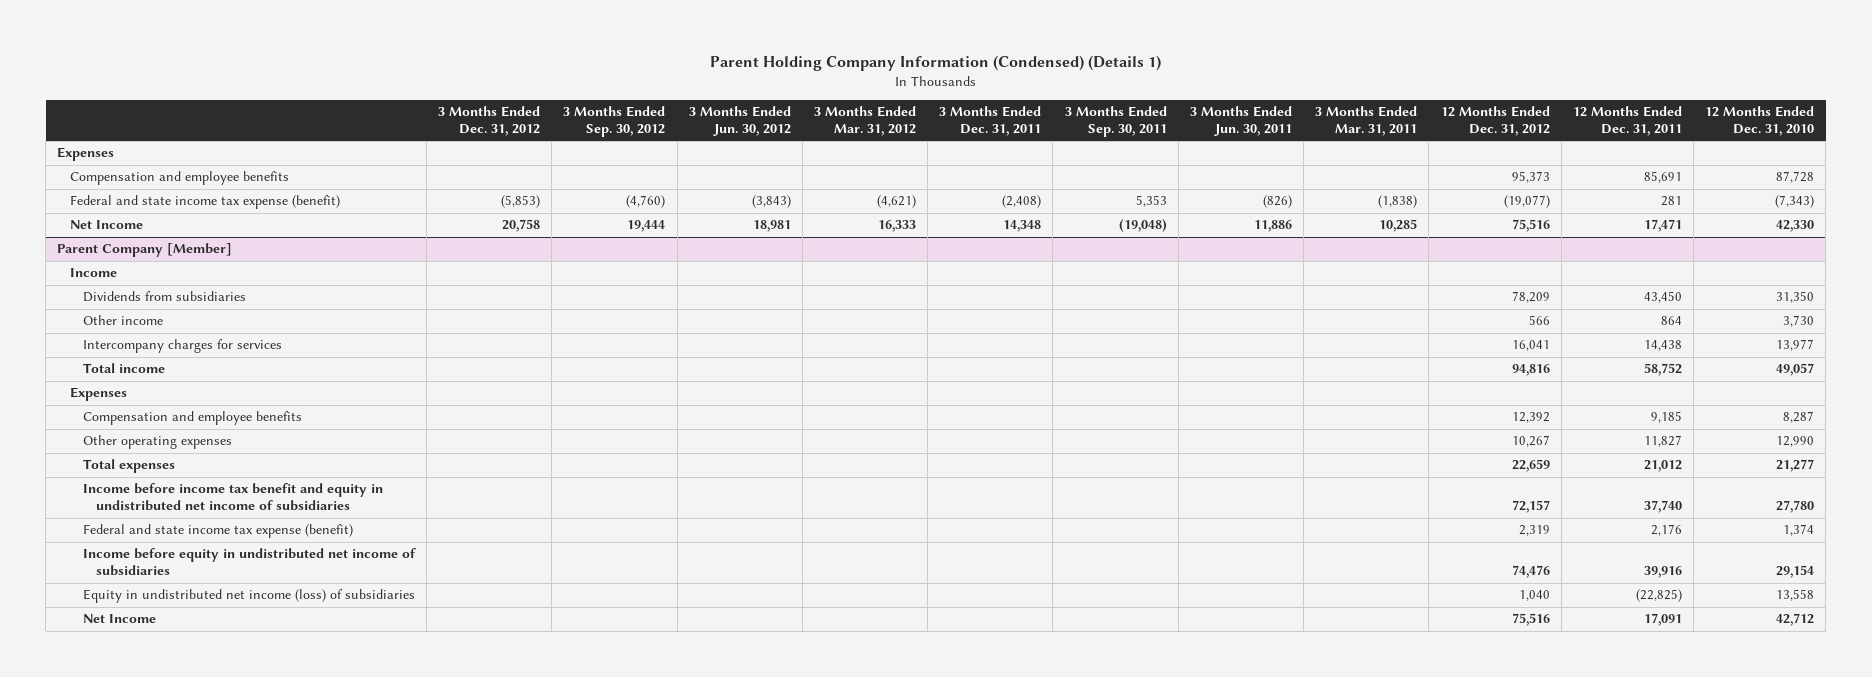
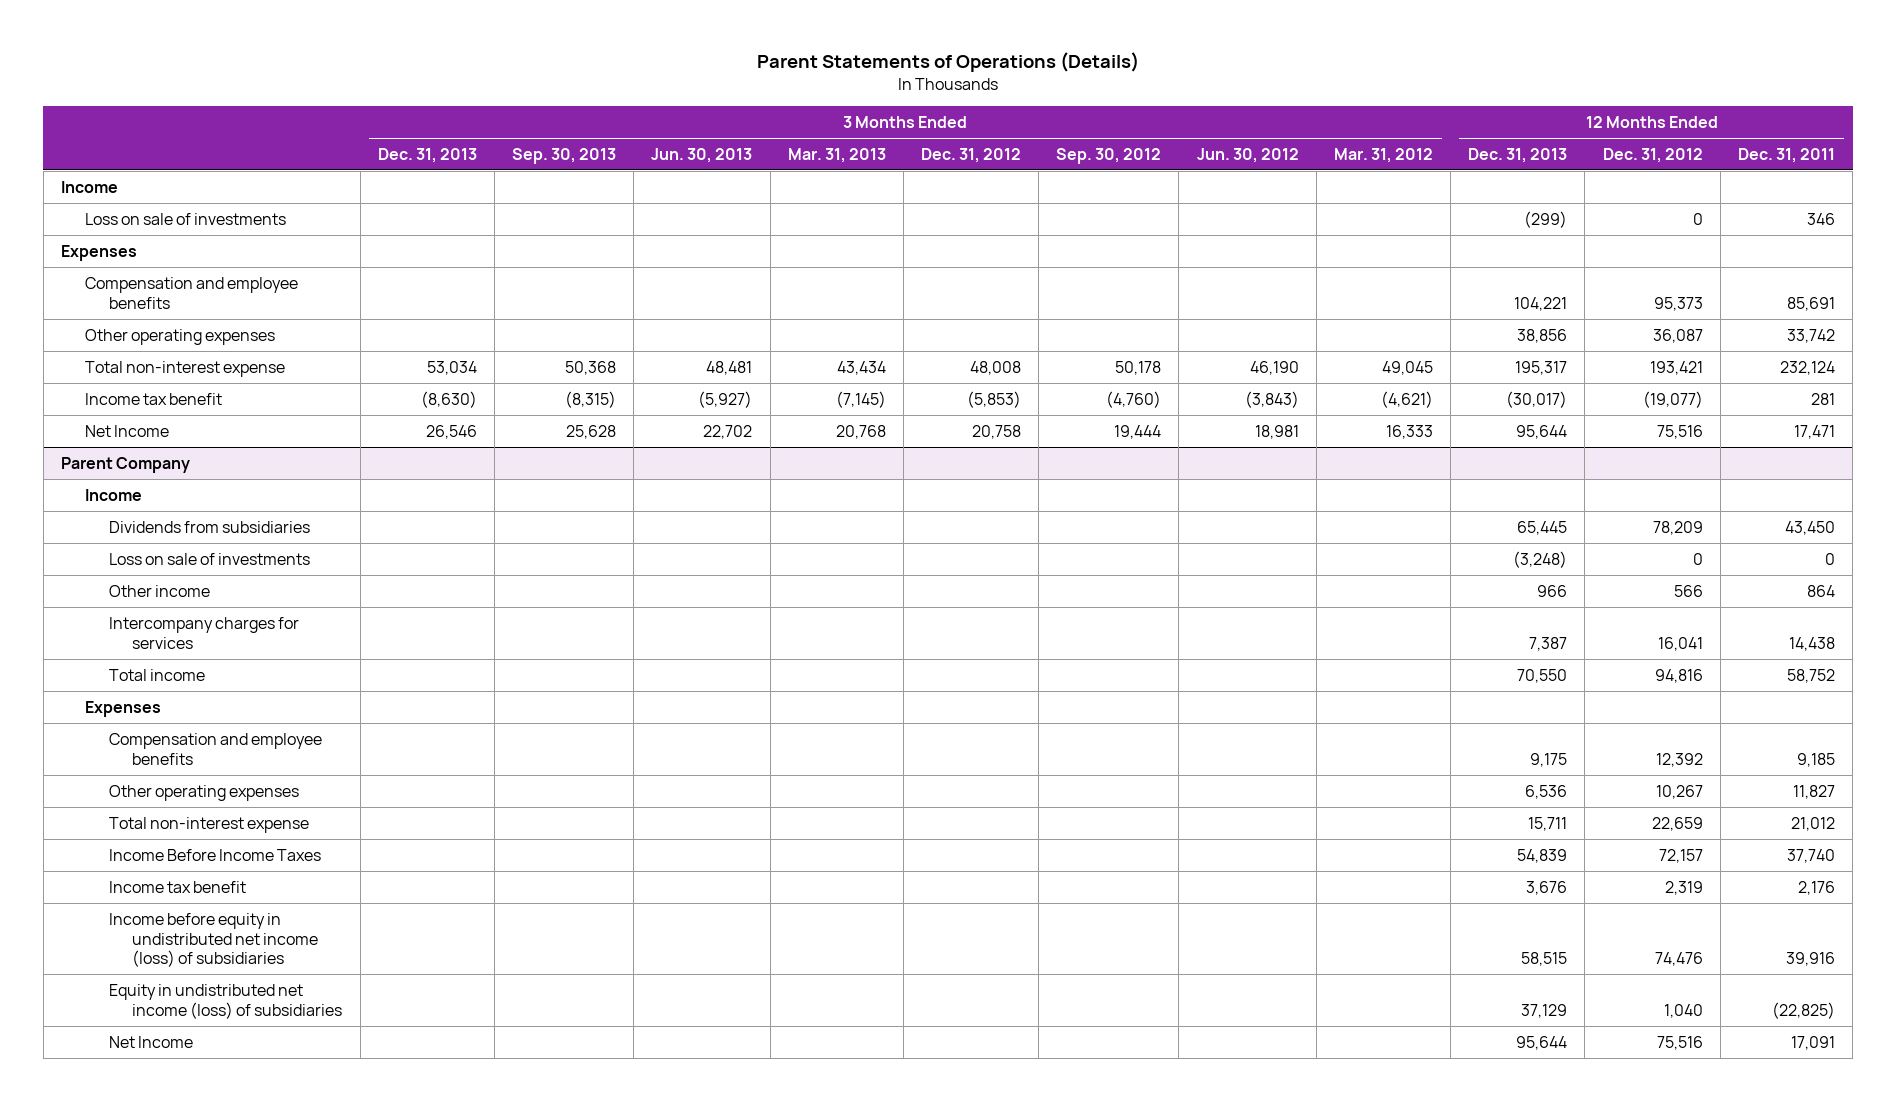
- Parent Holding Company Information (Condensed) (Details 1)
+ Parent Statements of Operations (Details)
- | 3 Months Ended Dec. 31, 2012 | 3 Months Ended Sep. 30, 2012 | 3 Months Ended Jun. 30, 2012 | 3 Months Ended Mar. 31, 2012 | 3 Months Ended Dec. 31, 2011 | 3 Months Ended Sep. 30, 2011 | 3 Months Ended Jun. 30, 2011 | 3 Months Ended Mar. 31, 2011 | 12 Months Ended Dec. 31, 2012 | 12 Months Ended Dec. 31, 2011 | 12 Months Ended Dec. 31, 2010
+ | 3 Months Ended Dec. 31, 2013 | 3 Months Ended Sep. 30, 2013 | 3 Months Ended Jun. 30, 2013 | 3 Months Ended Mar. 31, 2013 | 3 Months Ended Dec. 31, 2012 | 3 Months Ended Sep. 30, 2012 | 3 Months Ended Jun. 30, 2012 | 3 Months Ended Mar. 31, 2012 | 12 Months Ended Dec. 31, 2013 | 12 Months Ended Dec. 31, 2012 | 12 Months Ended Dec. 31, 2011
+ Income
+ Loss on sale of investments | | | | | | | | | (299) | 0 | 346
- Federal and state income tax expense (benefit) | (5,853) | (4,760) | (3,843) | (4,621) | (2,408) | 5,353 | (826) | (1,838) | (19,077) | 281 | (7,343)
+ Other operating expenses | | | | | | | | | 38,856 | 36,087 | 33,742
+ Total non-interest expense | 53,034 | 50,368 | 48,481 | 43,434 | 48,008 | 50,178 | 46,190 | 49,045 | 195,317 | 193,421 | 232,124
+ Income tax benefit | (8,630) | (8,315) | (5,927) | (7,145) | (5,853) | (4,760) | (3,843) | (4,621) | (30,017) | (19,077) | 281
- Parent Company [Member]
+ Parent Company
+ Loss on sale of investments | | | | | | | | | (3,248) | 0 | 0
- Total expenses | | | | | | | | | 22,659 | 21,012 | 21,277
- Income before income tax benefit and equity in undistributed net income of subsidiaries | | | | | | | | | 72,157 | 37,740 | 27,780
- Federal and state income tax expense (benefit) | | | | | | | | | 2,319 | 2,176 | 1,374
- Income before equity in undistributed net income of subsidiaries | | | | | | | | | 74,476 | 39,916 | 29,154
+ Total non-interest expense | | | | | | | | | 15,711 | 22,659 | 21,012
+ Income Before Income Taxes | | | | | | | | | 54,839 | 72,157 | 37,740
+ Income tax benefit | | | | | | | | | 3,676 | 2,319 | 2,176
+ Income before equity in undistributed net income (loss) of subsidiaries | | | | | | | | | 58,515 | 74,476 | 39,916

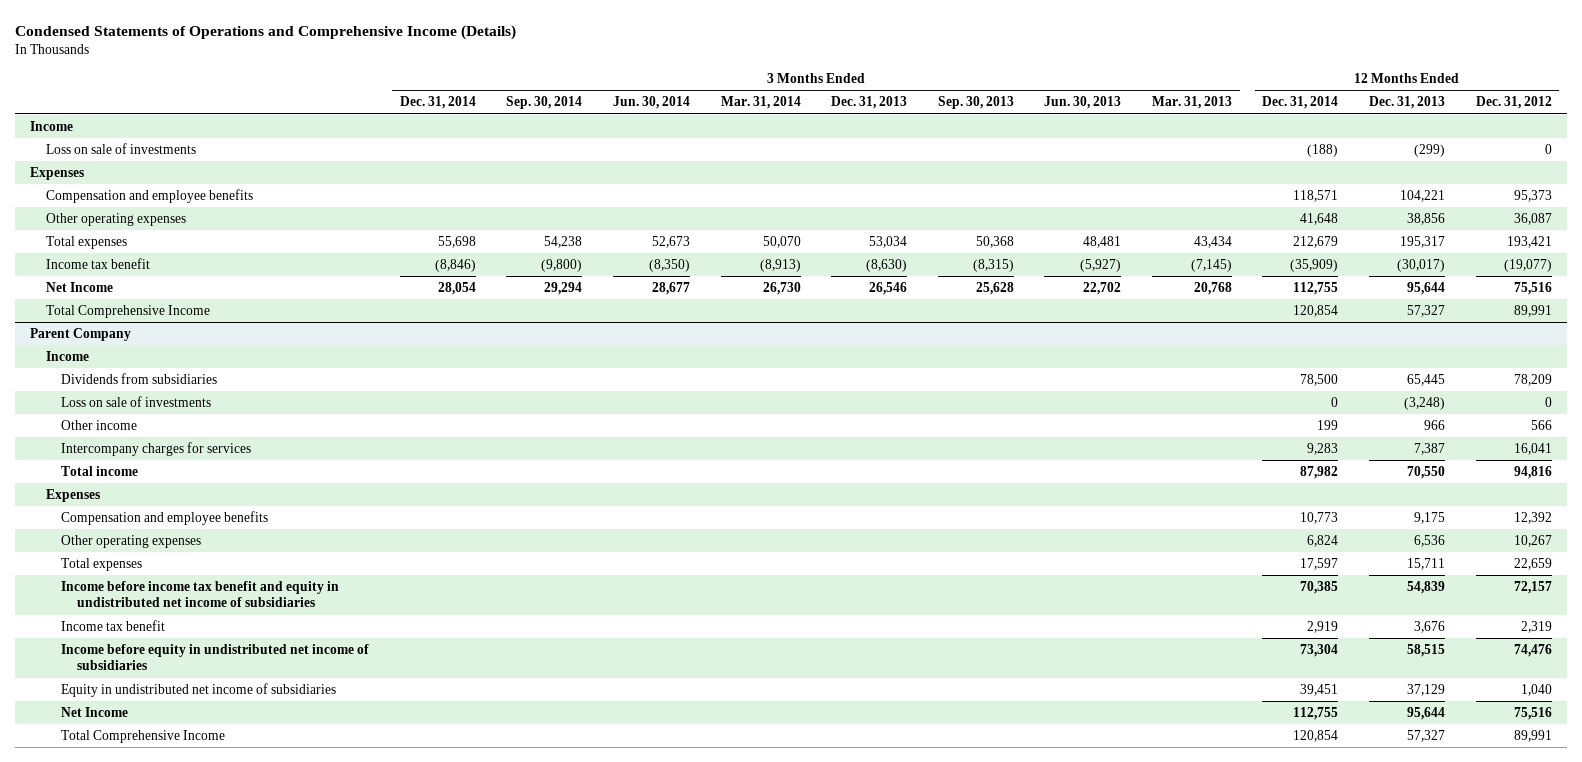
- Parent Statements of Operations (Details)
+ Condensed Statements of Operations and Comprehensive Income (Details)
- | 3 Months Ended Dec. 31, 2013 | 3 Months Ended Sep. 30, 2013 | 3 Months Ended Jun. 30, 2013 | 3 Months Ended Mar. 31, 2013 | 3 Months Ended Dec. 31, 2012 | 3 Months Ended Sep. 30, 2012 | 3 Months Ended Jun. 30, 2012 | 3 Months Ended Mar. 31, 2012 | 12 Months Ended Dec. 31, 2013 | 12 Months Ended Dec. 31, 2012 | 12 Months Ended Dec. 31, 2011
+ | 3 Months Ended Dec. 31, 2014 | 3 Months Ended Sep. 30, 2014 | 3 Months Ended Jun. 30, 2014 | 3 Months Ended Mar. 31, 2014 | 3 Months Ended Dec. 31, 2013 | 3 Months Ended Sep. 30, 2013 | 3 Months Ended Jun. 30, 2013 | 3 Months Ended Mar. 31, 2013 | 12 Months Ended Dec. 31, 2014 | 12 Months Ended Dec. 31, 2013 | 12 Months Ended Dec. 31, 2012
- Total non-interest expense | 53,034 | 50,368 | 48,481 | 43,434 | 48,008 | 50,178 | 46,190 | 49,045 | 195,317 | 193,421 | 232,124
+ Total expenses | 55,698 | 54,238 | 52,673 | 50,070 | 53,034 | 50,368 | 48,481 | 43,434 | 212,679 | 195,317 | 193,421
+ Total Comprehensive Income | | | | | | | | | 120,854 | 57,327 | 89,991
@ Parent Company
- Total non-interest expense | | | | | | | | | 15,711 | 22,659 | 21,012
- Income Before Income Taxes | | | | | | | | | 54,839 | 72,157 | 37,740
+ Total expenses | | | | | | | | | 17,597 | 15,711 | 22,659
+ Income before income tax benefit and equity in undistributed net income of subsidiaries | | | | | | | | | 70,385 | 54,839 | 72,157
- Income before equity in undistributed net income (loss) of subsidiaries | | | | | | | | | 58,515 | 74,476 | 39,916
- Equity in undistributed net income (loss) of subsidiaries | | | | | | | | | 37,129 | 1,040 | (22,825)
+ Income before equity in undistributed net income of subsidiaries | | | | | | | | | 73,304 | 58,515 | 74,476
+ Equity in undistributed net income of subsidiaries | | | | | | | | | 39,451 | 37,129 | 1,040
+ Total Comprehensive Income | | | | | | | | | 120,854 | 57,327 | 89,991

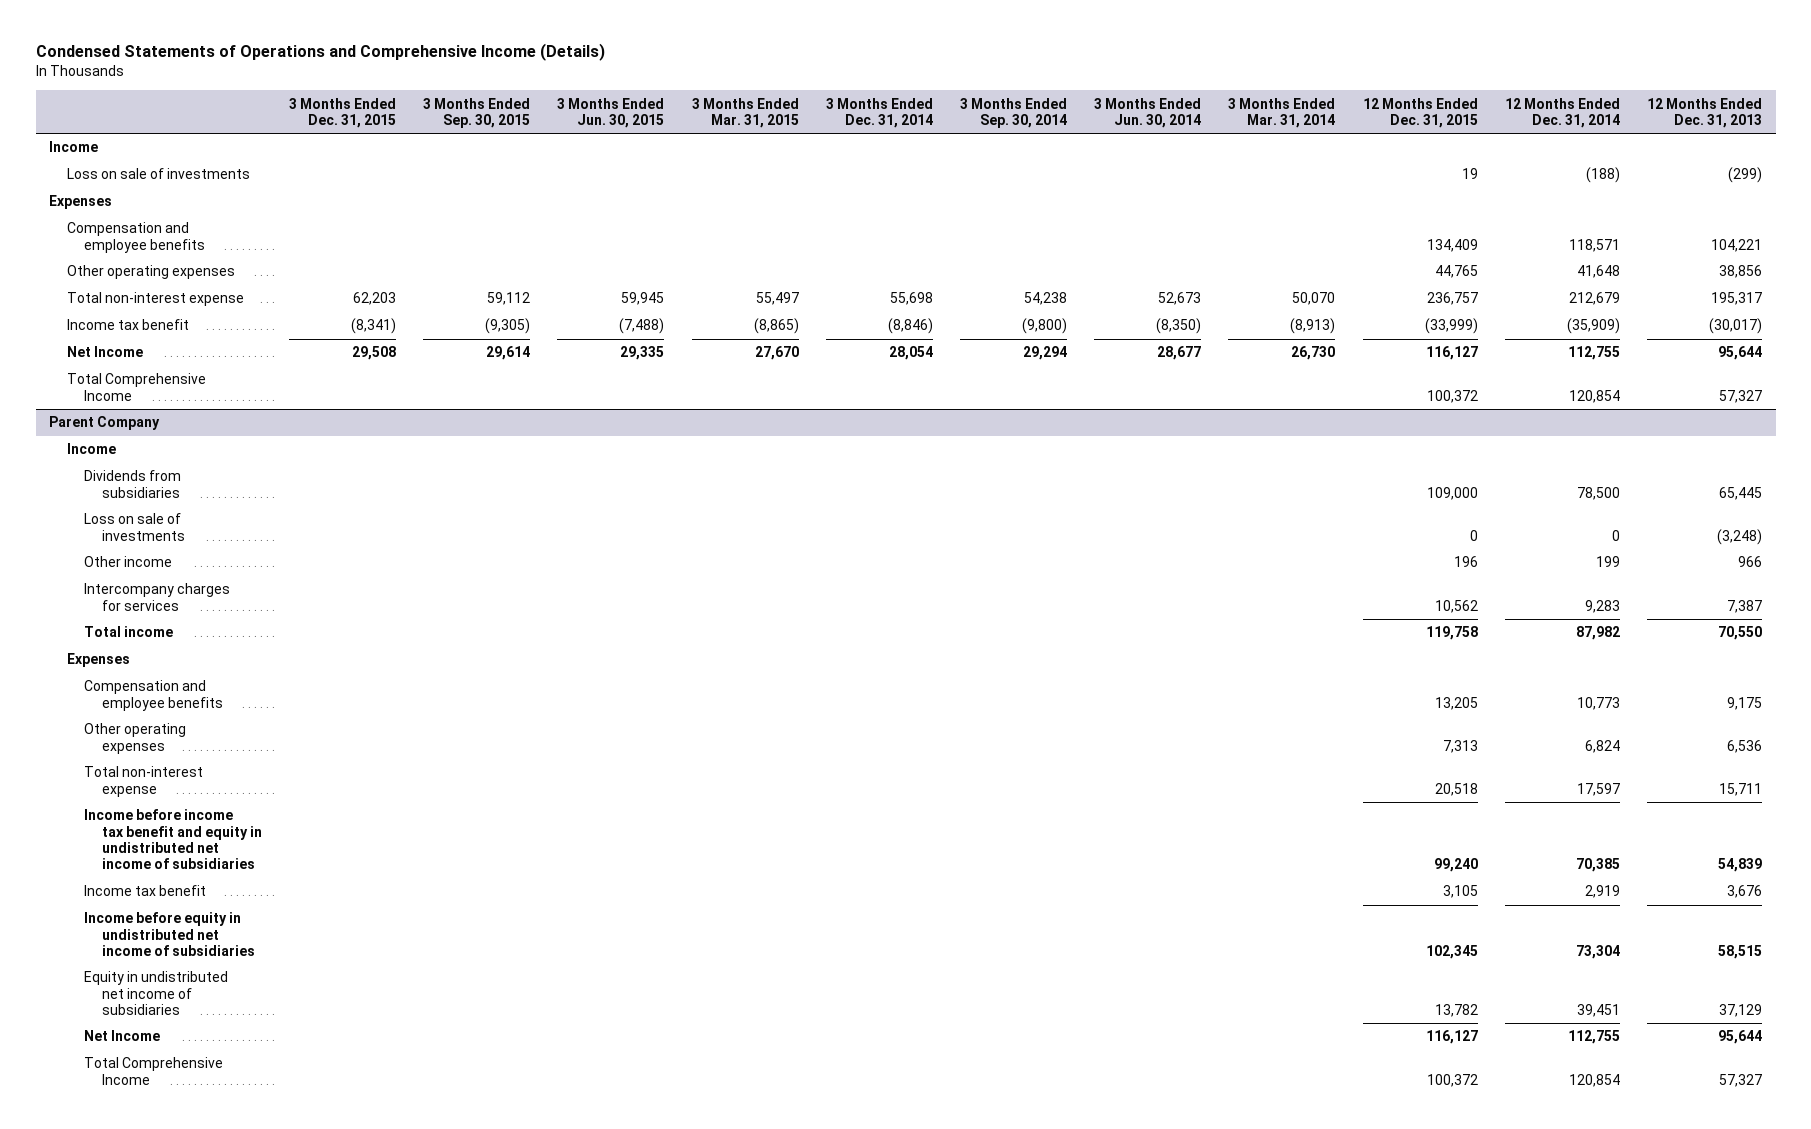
- | 3 Months Ended Dec. 31, 2014 | 3 Months Ended Sep. 30, 2014 | 3 Months Ended Jun. 30, 2014 | 3 Months Ended Mar. 31, 2014 | 3 Months Ended Dec. 31, 2013 | 3 Months Ended Sep. 30, 2013 | 3 Months Ended Jun. 30, 2013 | 3 Months Ended Mar. 31, 2013 | 12 Months Ended Dec. 31, 2014 | 12 Months Ended Dec. 31, 2013 | 12 Months Ended Dec. 31, 2012
+ | 3 Months Ended Dec. 31, 2015 | 3 Months Ended Sep. 30, 2015 | 3 Months Ended Jun. 30, 2015 | 3 Months Ended Mar. 31, 2015 | 3 Months Ended Dec. 31, 2014 | 3 Months Ended Sep. 30, 2014 | 3 Months Ended Jun. 30, 2014 | 3 Months Ended Mar. 31, 2014 | 12 Months Ended Dec. 31, 2015 | 12 Months Ended Dec. 31, 2014 | 12 Months Ended Dec. 31, 2013
- Total expenses | 55,698 | 54,238 | 52,673 | 50,070 | 53,034 | 50,368 | 48,481 | 43,434 | 212,679 | 195,317 | 193,421
+ Total non-interest expense | 62,203 | 59,112 | 59,945 | 55,497 | 55,698 | 54,238 | 52,673 | 50,070 | 236,757 | 212,679 | 195,317
@ Parent Company
- Total expenses | | | | | | | | | 17,597 | 15,711 | 22,659
+ Total non-interest expense | | | | | | | | | 20,518 | 17,597 | 15,711

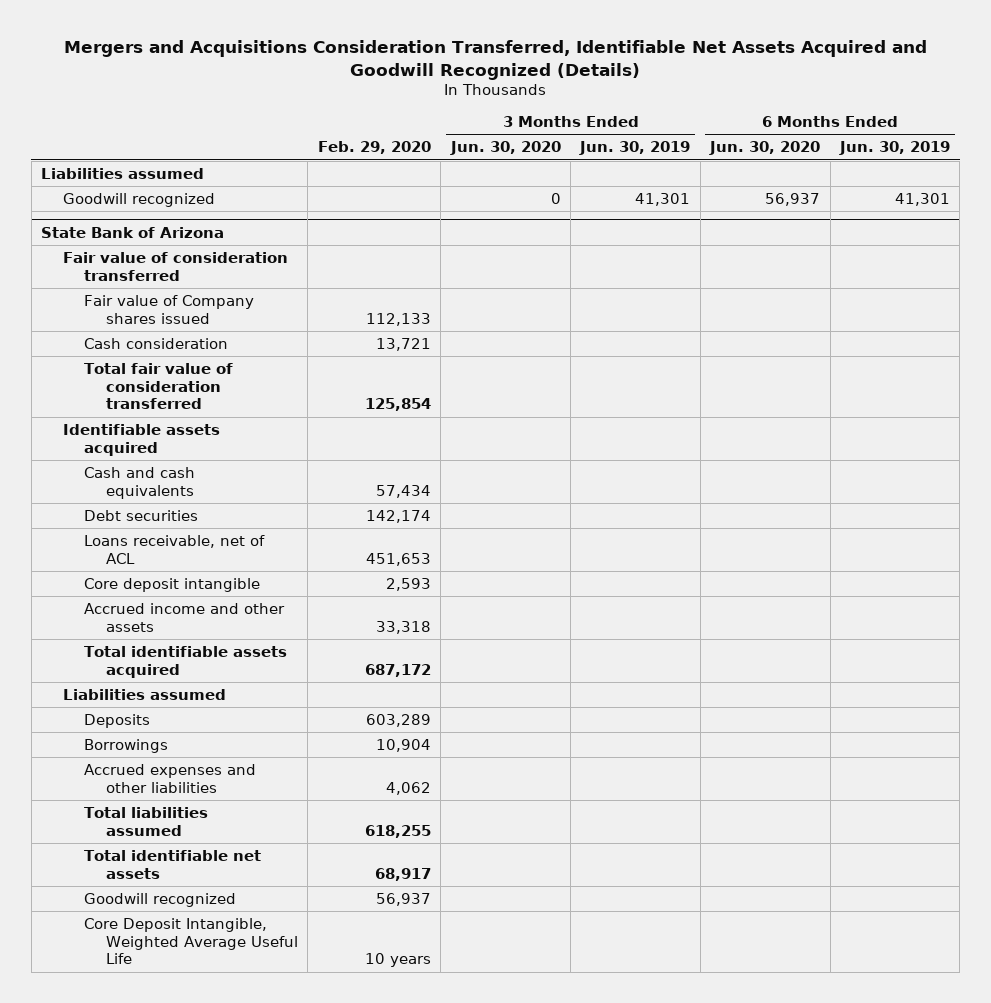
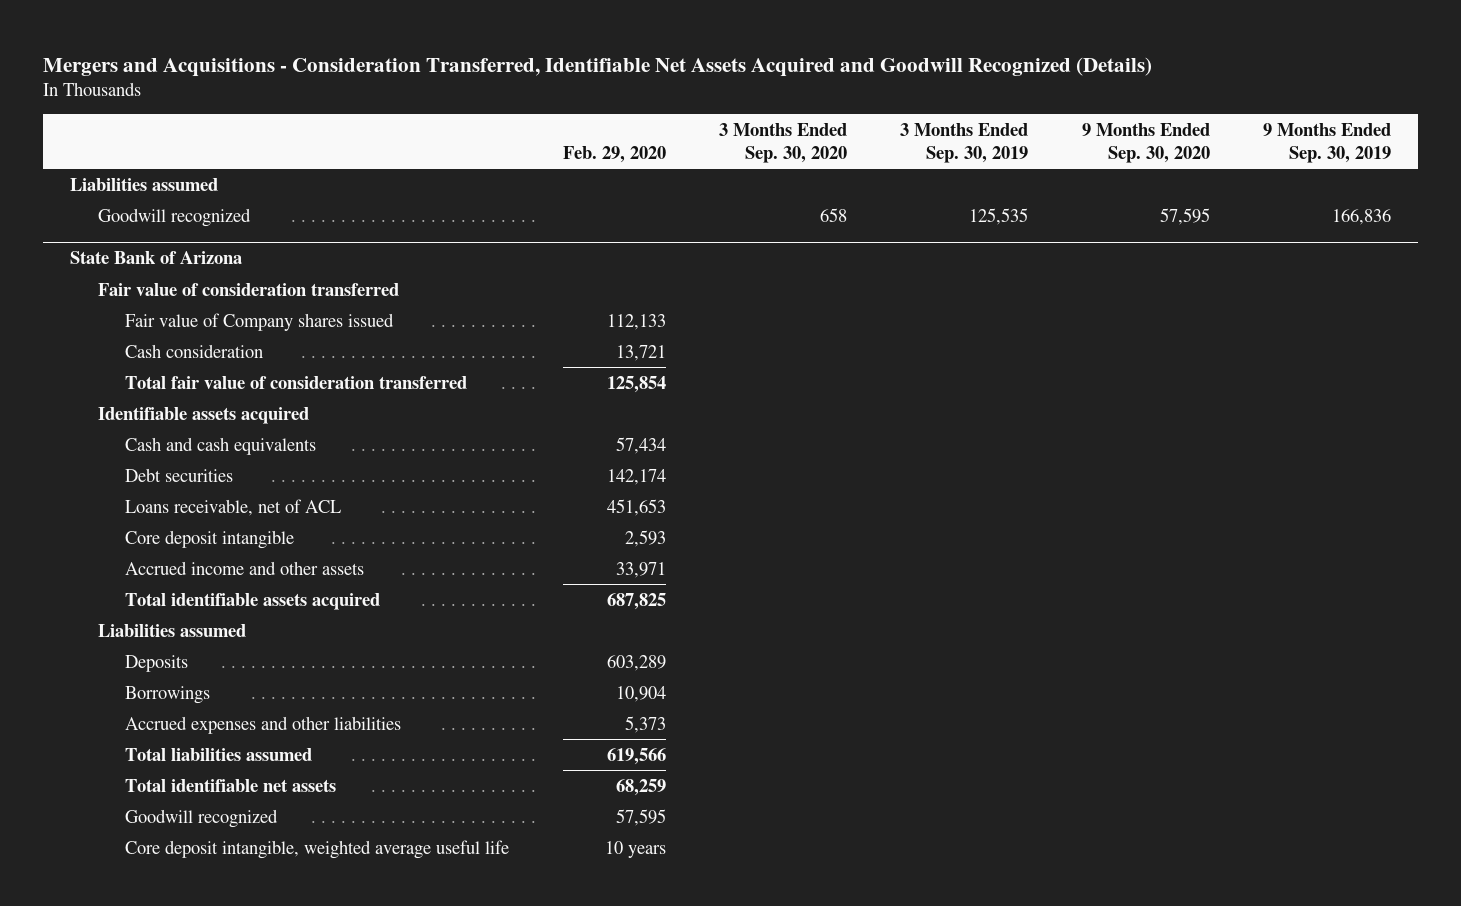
- Mergers and Acquisitions Consideration Transferred, Identifiable Net Assets Acquired and Goodwill Recognized (Details)
+ Mergers and Acquisitions - Consideration Transferred, Identifiable Net Assets Acquired and Goodwill Recognized (Details)
- | Feb. 29, 2020 | 3 Months Ended Jun. 30, 2020 | 3 Months Ended Jun. 30, 2019 | 6 Months Ended Jun. 30, 2020 | 6 Months Ended Jun. 30, 2019
+ | Feb. 29, 2020 | 3 Months Ended Sep. 30, 2020 | 3 Months Ended Sep. 30, 2019 | 9 Months Ended Sep. 30, 2020 | 9 Months Ended Sep. 30, 2019
@ State Bank of Arizona
- Accrued income and other assets | 33,318 | | | |
- Total identifiable assets acquired | 687,172 | | | |
+ Accrued income and other assets | 33,971 | | | |
+ Total identifiable assets acquired | 687,825 | | | |
- Accrued expenses and other liabilities | 4,062 | | | |
- Total liabilities assumed | 618,255 | | | |
- Total identifiable net assets | 68,917 | | | |
- Goodwill recognized | 56,937 | | | |
- Core Deposit Intangible, Weighted Average Useful Life | 10 years | | | |
+ Accrued expenses and other liabilities | 5,373 | | | |
+ Total liabilities assumed | 619,566 | | | |
+ Total identifiable net assets | 68,259 | | | |
+ Goodwill recognized | 57,595 | | | |
+ Core deposit intangible, weighted average useful life | 10 years | | | |

